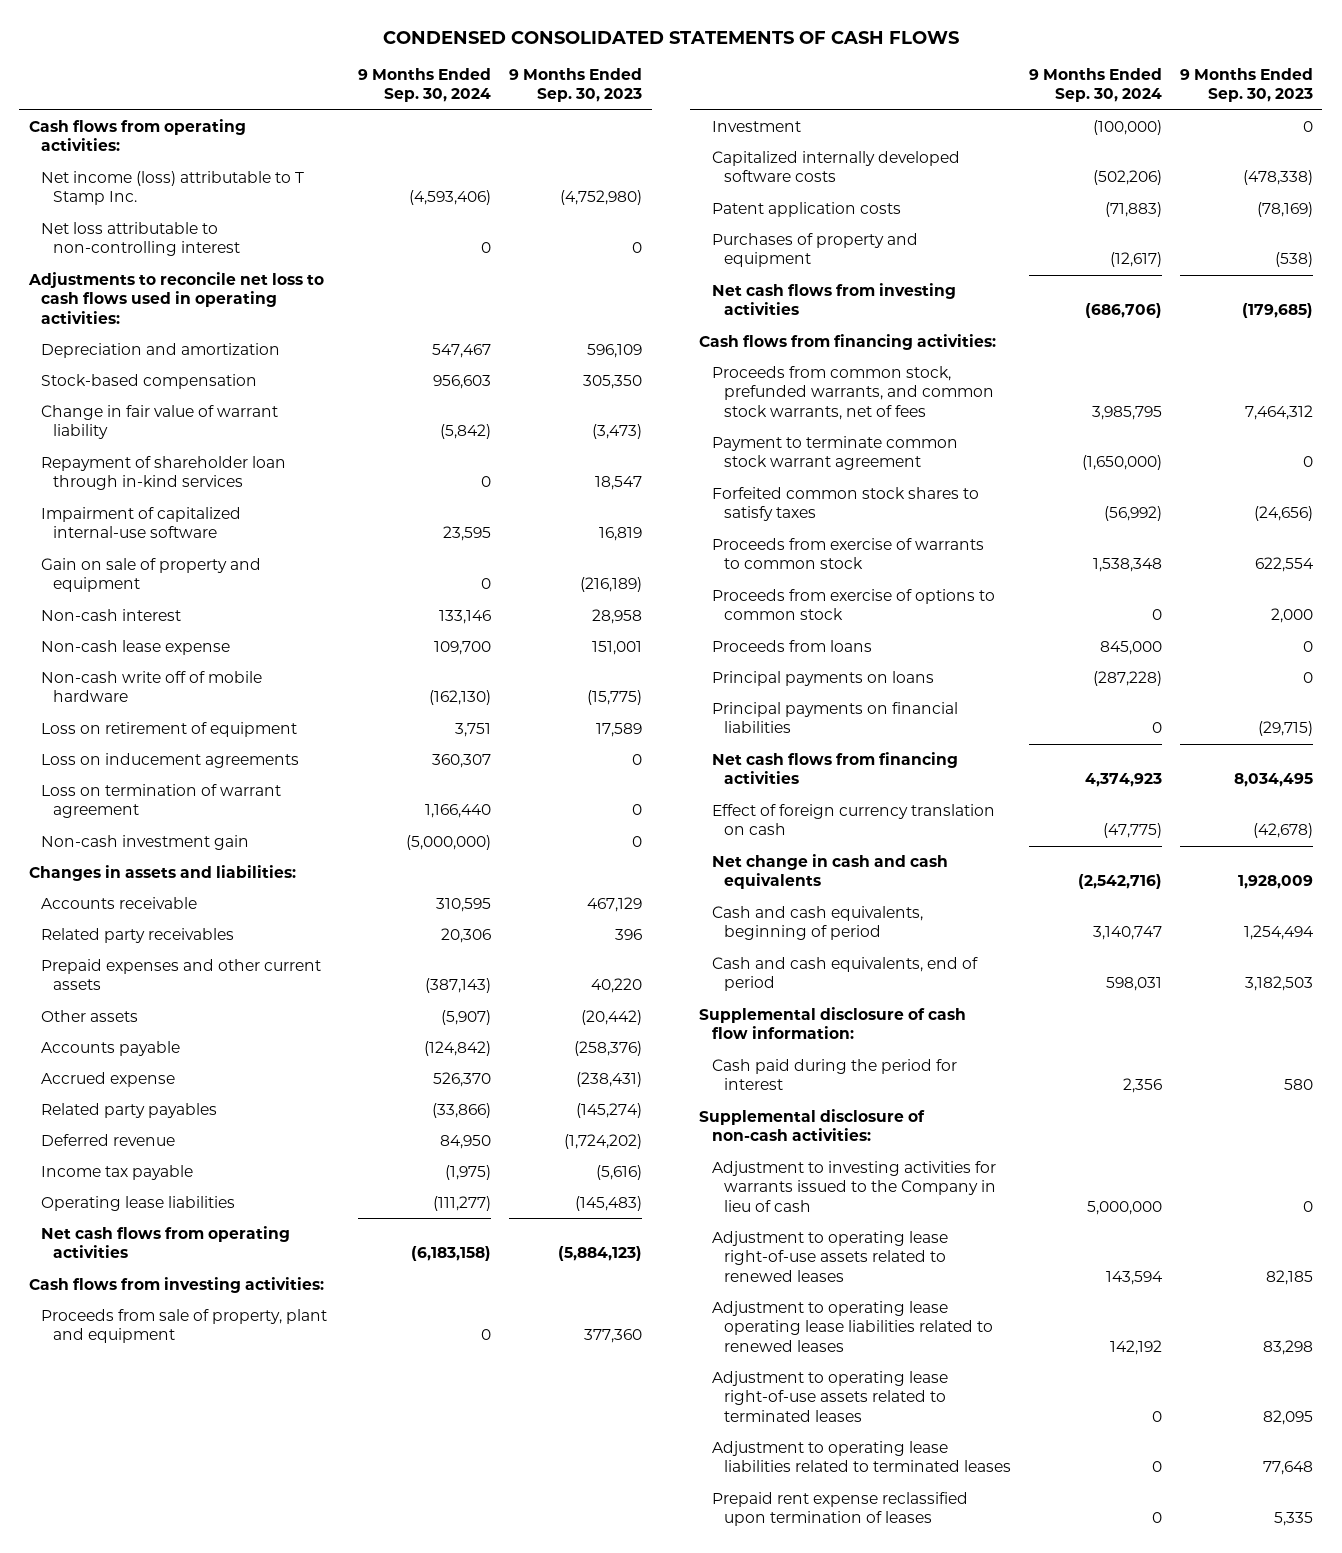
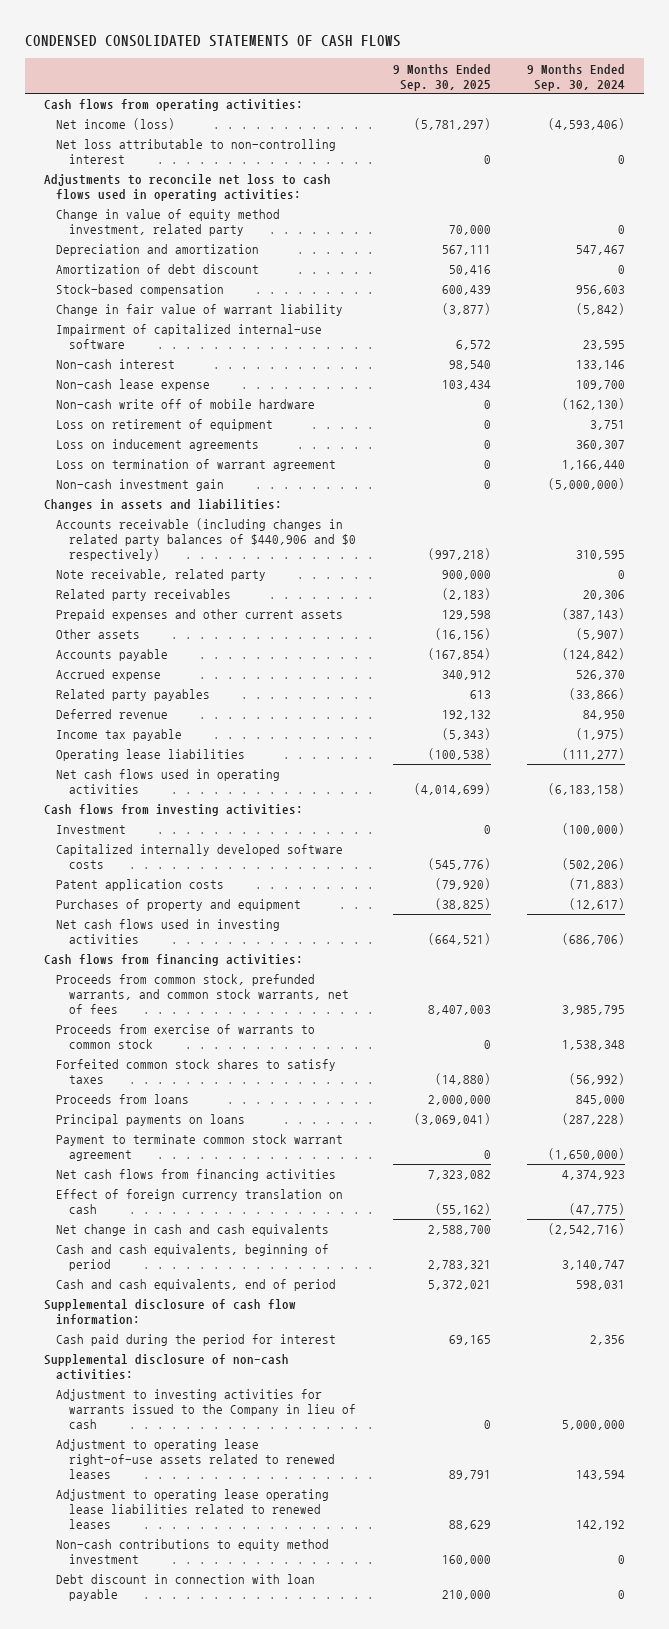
- | 9 Months Ended Sep. 30, 2024 | 9 Months Ended Sep. 30, 2023
+ | 9 Months Ended Sep. 30, 2025 | 9 Months Ended Sep. 30, 2024
- Net income (loss) attributable to T Stamp Inc. | (4,593,406) | (4,752,980)
+ Net income (loss) | (5,781,297) | (4,593,406)
+ Change in value of equity method investment, related party | 70,000 | 0
+ Amortization of debt discount | 50,416 | 0
- Repayment of shareholder loan through in-kind services | 0 | 18,547
- Gain on sale of property and equipment | 0 | (216,189)
- Accounts receivable | 310,595 | 467,129
+ Accounts receivable (including changes in related party balances of $440,906 and $0 respectively) | (997,218) | 310,595
+ Note receivable, related party | 900,000 | 0
- Net cash flows from operating activities | (6,183,158) | (5,884,123)
+ Net cash flows used in operating activities | (4,014,699) | (6,183,158)
- Proceeds from sale of property, plant and equipment | 0 | 377,360
- Net cash flows from investing activities | (686,706) | (179,685)
+ Net cash flows used in investing activities | (664,521) | (686,706)
- Proceeds from exercise of options to common stock | 0 | 2,000
moved down: Forfeited common stock shares to satisfy taxes | (14,880) | (56,992)
- Principal payments on financial liabilities | 0 | (29,715)
moved down: Payment to terminate common stock warrant agreement | 0 | (1,650,000)
- Adjustment to operating lease right-of-use assets related to terminated leases | 0 | 82,095
- Adjustment to operating lease liabilities related to terminated leases | 0 | 77,648
- Prepaid rent expense reclassified upon termination of leases | 0 | 5,335
+ Non-cash contributions to equity method investment | 160,000 | 0
+ Debt discount in connection with loan payable | 210,000 | 0

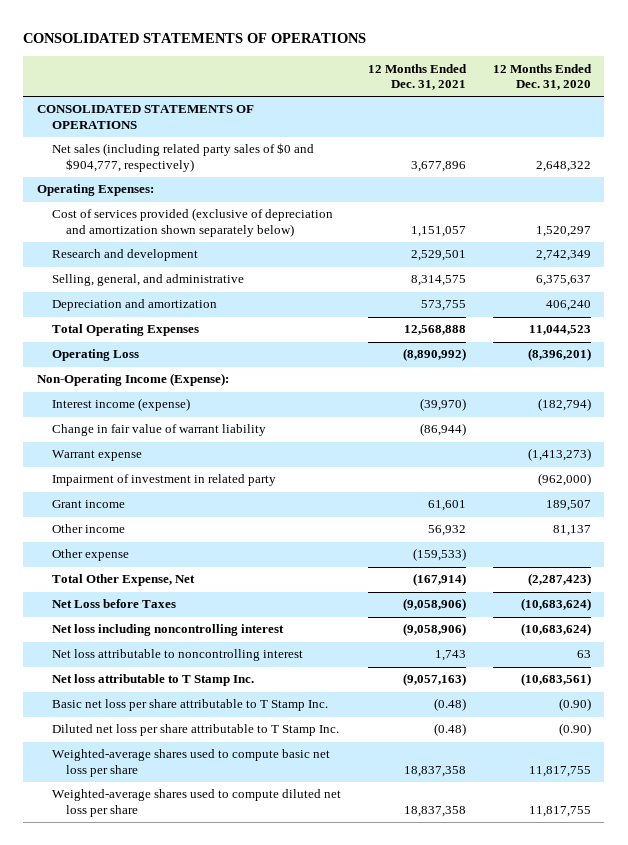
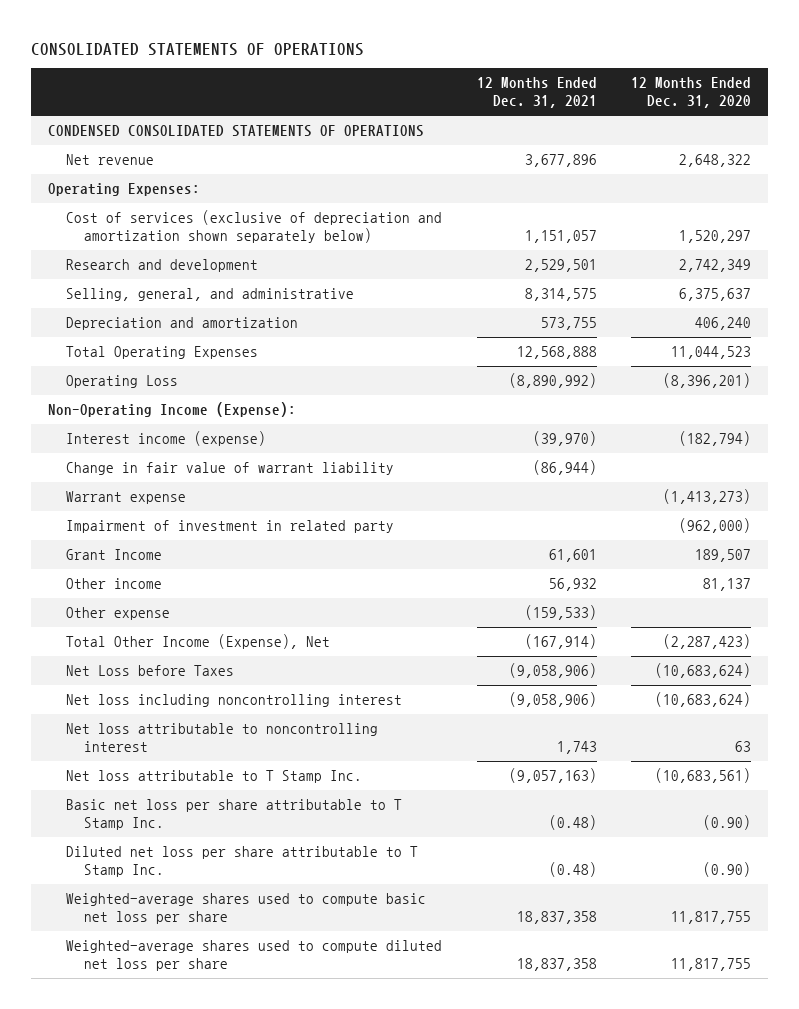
- CONSOLIDATED STATEMENTS OF OPERATIONS
- Net sales (including related party sales of $0 and $904,777, respectively) | 3,677,896 | 2,648,322
+ CONDENSED CONSOLIDATED STATEMENTS OF OPERATIONS
+ Net revenue | 3,677,896 | 2,648,322
- Cost of services provided (exclusive of depreciation and amortization shown separately below) | 1,151,057 | 1,520,297
+ Cost of services (exclusive of depreciation and amortization shown separately below) | 1,151,057 | 1,520,297
- Grant income | 61,601 | 189,507
+ Grant Income | 61,601 | 189,507
- Total Other Expense, Net | (167,914) | (2,287,423)
+ Total Other Income (Expense), Net | (167,914) | (2,287,423)

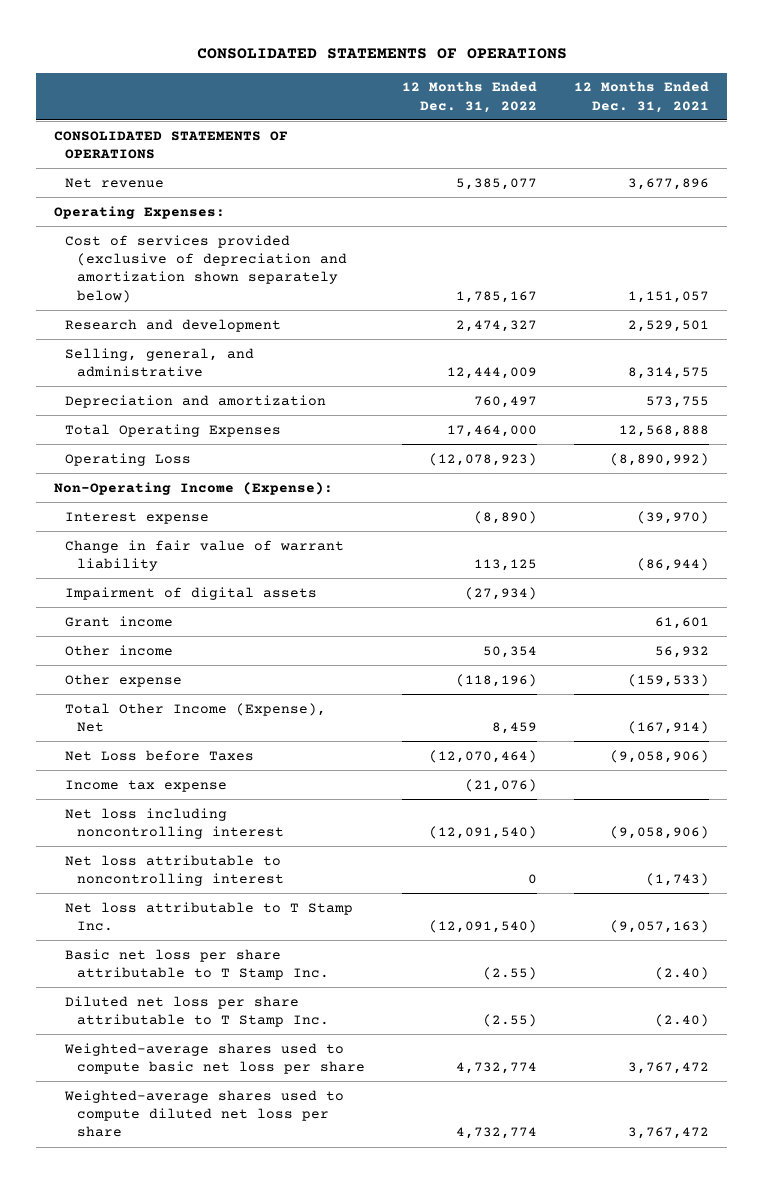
- | 12 Months Ended Dec. 31, 2021 | 12 Months Ended Dec. 31, 2020
+ | 12 Months Ended Dec. 31, 2022 | 12 Months Ended Dec. 31, 2021
- CONDENSED CONSOLIDATED STATEMENTS OF OPERATIONS
+ CONSOLIDATED STATEMENTS OF OPERATIONS
- Cost of services (exclusive of depreciation and amortization shown separately below) | 1,151,057 | 1,520,297
+ Cost of services provided (exclusive of depreciation and amortization shown separately below) | 1,785,167 | 1,151,057
- Interest income (expense) | (39,970) | (182,794)
+ Interest expense | (8,890) | (39,970)
- Warrant expense | | (1,413,273)
- Impairment of investment in related party | | (962,000)
- Grant Income | 61,601 | 189,507
+ Impairment of digital assets | (27,934) |
+ Grant income | | 61,601
+ Income tax expense | (21,076) |
- Net loss attributable to noncontrolling interest | 1,743 | 63
+ Net loss attributable to noncontrolling interest | 0 | (1,743)
- Basic net loss per share attributable to T Stamp Inc. | (0.48) | (0.90)
- Diluted net loss per share attributable to T Stamp Inc. | (0.48) | (0.90)
- Weighted-average shares used to compute basic net loss per share | 18,837,358 | 11,817,755
- Weighted-average shares used to compute diluted net loss per share | 18,837,358 | 11,817,755
+ Basic net loss per share attributable to T Stamp Inc. | (2.55) | (2.40)
+ Diluted net loss per share attributable to T Stamp Inc. | (2.55) | (2.40)
+ Weighted-average shares used to compute basic net loss per share | 4,732,774 | 3,767,472
+ Weighted-average shares used to compute diluted net loss per share | 4,732,774 | 3,767,472

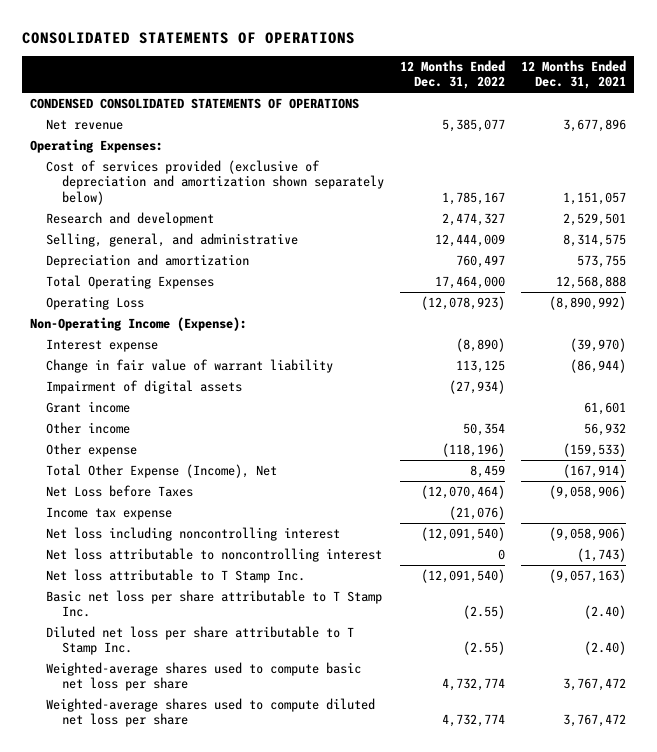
- CONSOLIDATED STATEMENTS OF OPERATIONS
+ CONDENSED CONSOLIDATED STATEMENTS OF OPERATIONS
- Total Other Income (Expense), Net | 8,459 | (167,914)
+ Total Other Expense (Income), Net | 8,459 | (167,914)

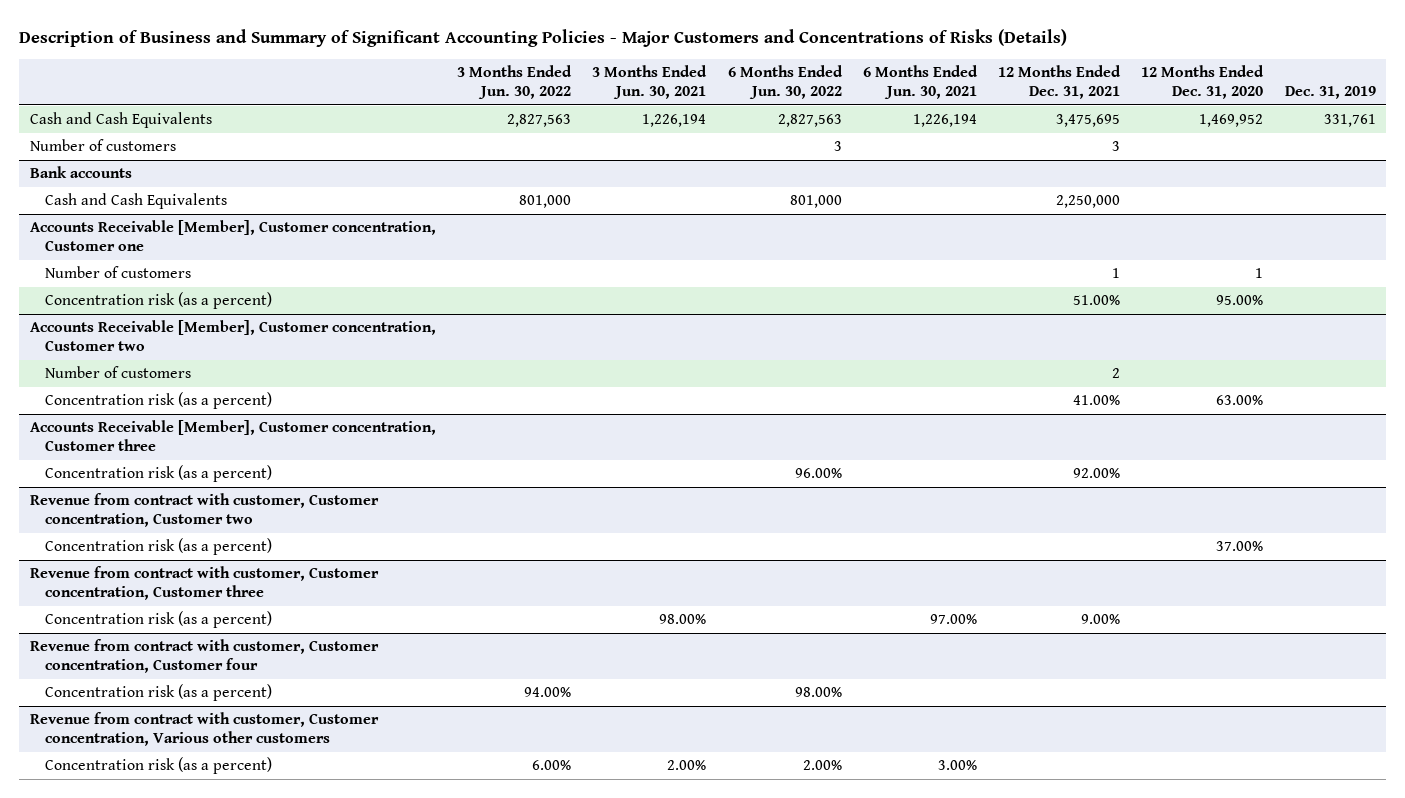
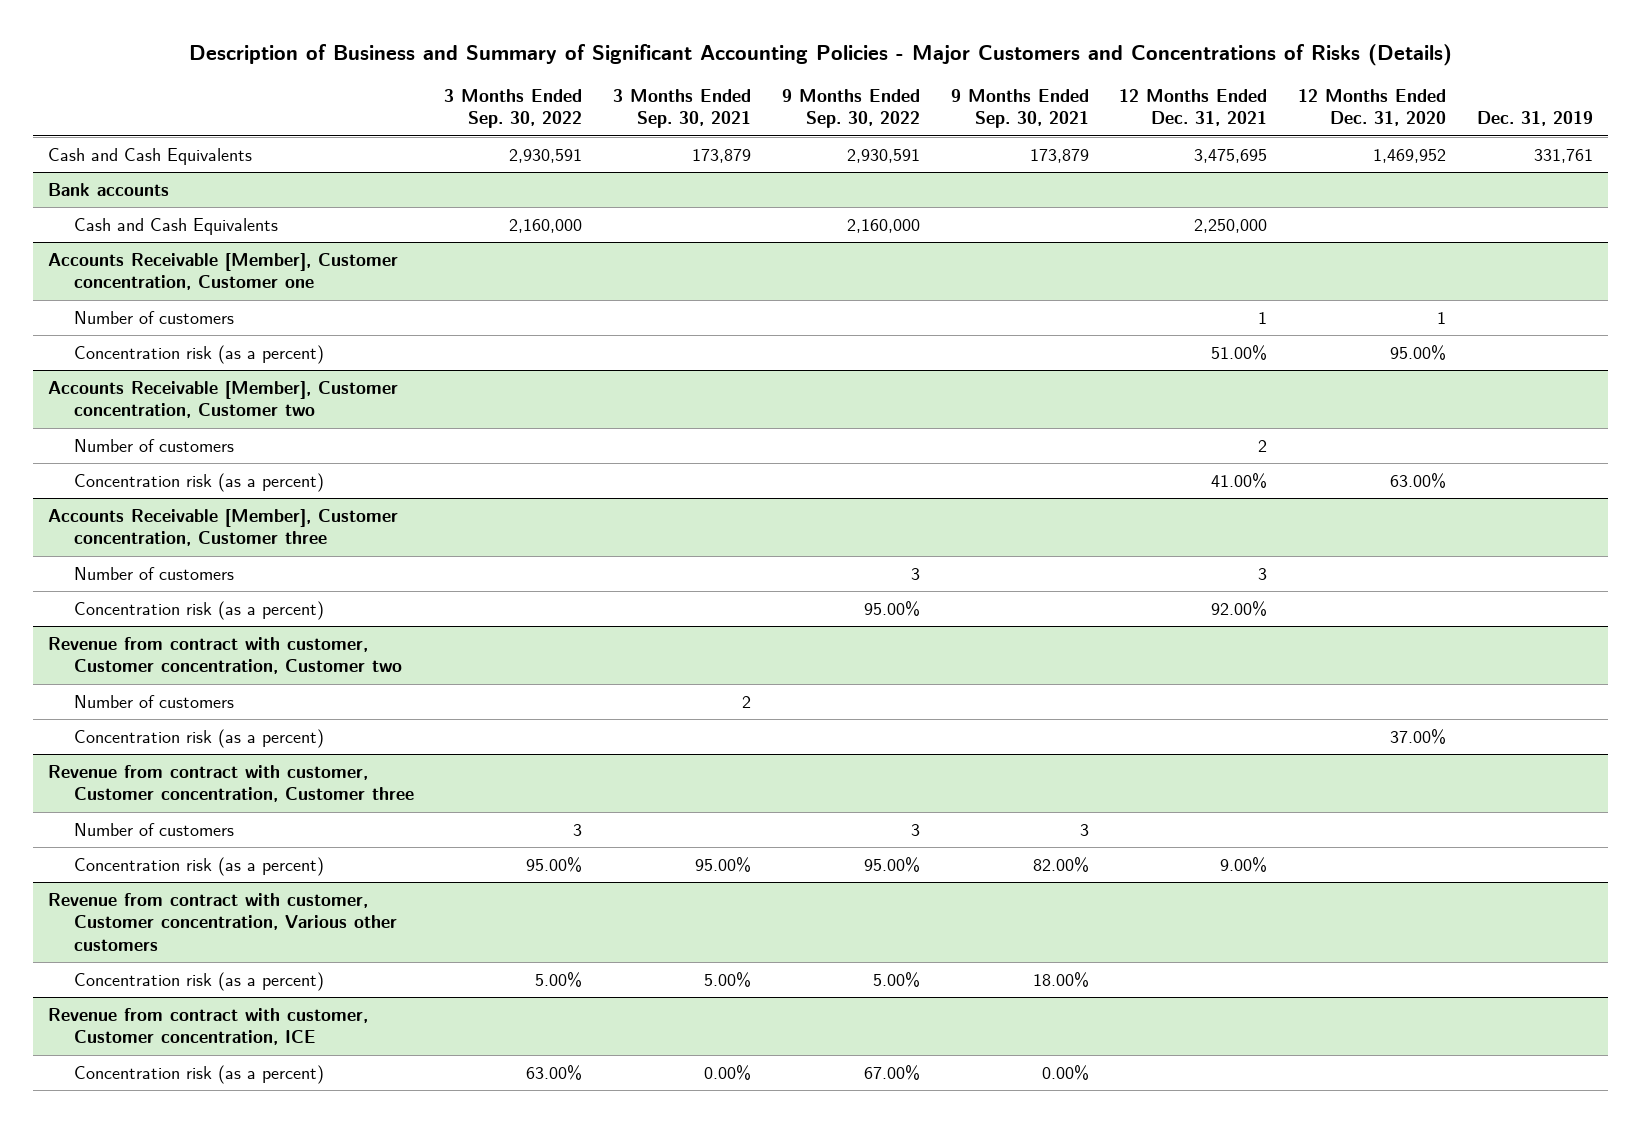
- | 3 Months Ended Jun. 30, 2022 | 3 Months Ended Jun. 30, 2021 | 6 Months Ended Jun. 30, 2022 | 6 Months Ended Jun. 30, 2021 | 12 Months Ended Dec. 31, 2021 | 12 Months Ended Dec. 31, 2020 | Dec. 31, 2019
+ | 3 Months Ended Sep. 30, 2022 | 3 Months Ended Sep. 30, 2021 | 9 Months Ended Sep. 30, 2022 | 9 Months Ended Sep. 30, 2021 | 12 Months Ended Dec. 31, 2021 | 12 Months Ended Dec. 31, 2020 | Dec. 31, 2019
- Number of customers | | | 3 | | 3 | |
@ Accounts Receivable [Member], Customer concentration, Customer three
+ Number of customers | | | 3 | | 3 | |
@ Revenue from contract with customer, Customer concentration, Customer two
+ Number of customers | | 2 | | | | |
@ Revenue from contract with customer, Customer concentration, Customer three
+ Number of customers | 3 | | 3 | 3 | | |
- Revenue from contract with customer, Customer concentration, Customer four
- Concentration risk (as a percent) | 94.00% | | 98.00% | | | |
+ Revenue from contract with customer, Customer concentration, ICE
+ Concentration risk (as a percent) | 63.00% | 0.00% | 67.00% | 0.00% | | |

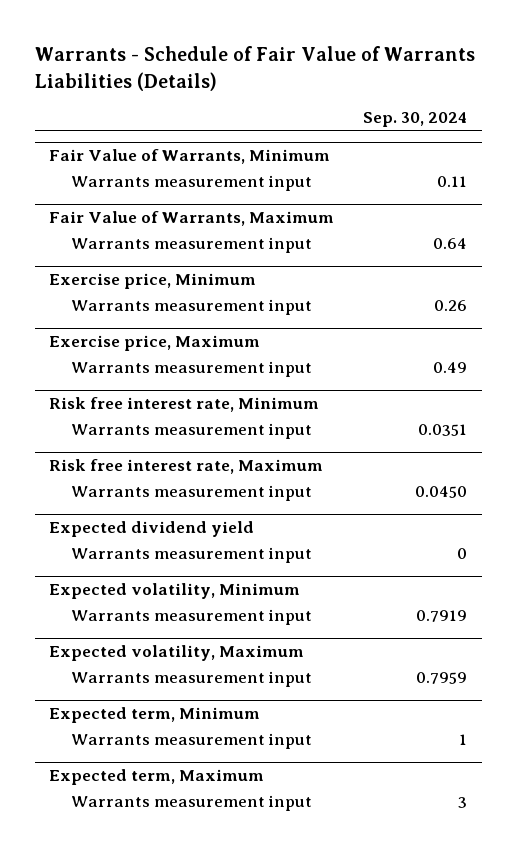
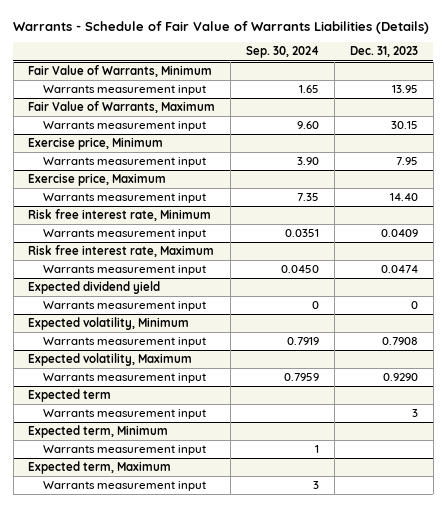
- | Sep. 30, 2024
+ | Sep. 30, 2024 | Dec. 31, 2023
@ Fair Value of Warrants, Minimum
- Warrants measurement input | 0.11
+ Warrants measurement input | 1.65 | 13.95
@ Fair Value of Warrants, Maximum
- Warrants measurement input | 0.64
+ Warrants measurement input | 9.60 | 30.15
@ Exercise price, Minimum
- Warrants measurement input | 0.26
+ Warrants measurement input | 3.90 | 7.95
@ Exercise price, Maximum
- Warrants measurement input | 0.49
+ Warrants measurement input | 7.35 | 14.40
+ Expected term
+ Warrants measurement input | | 3

